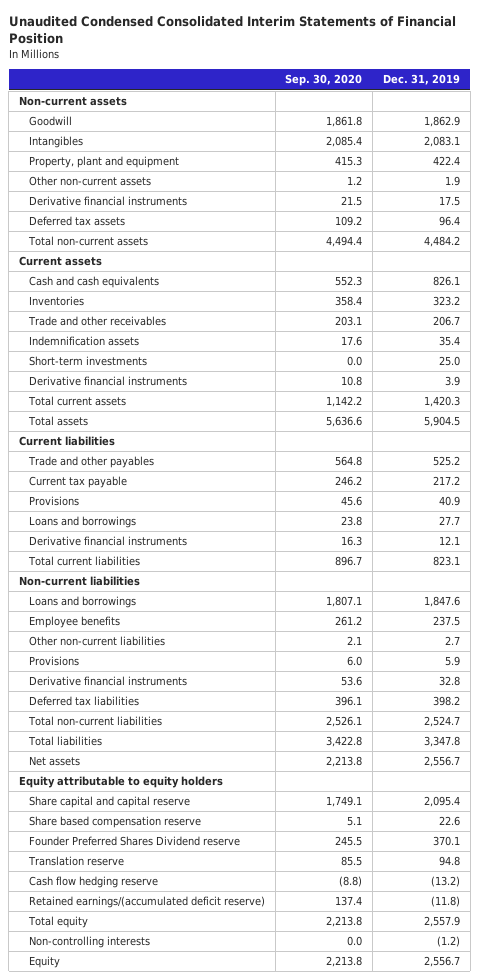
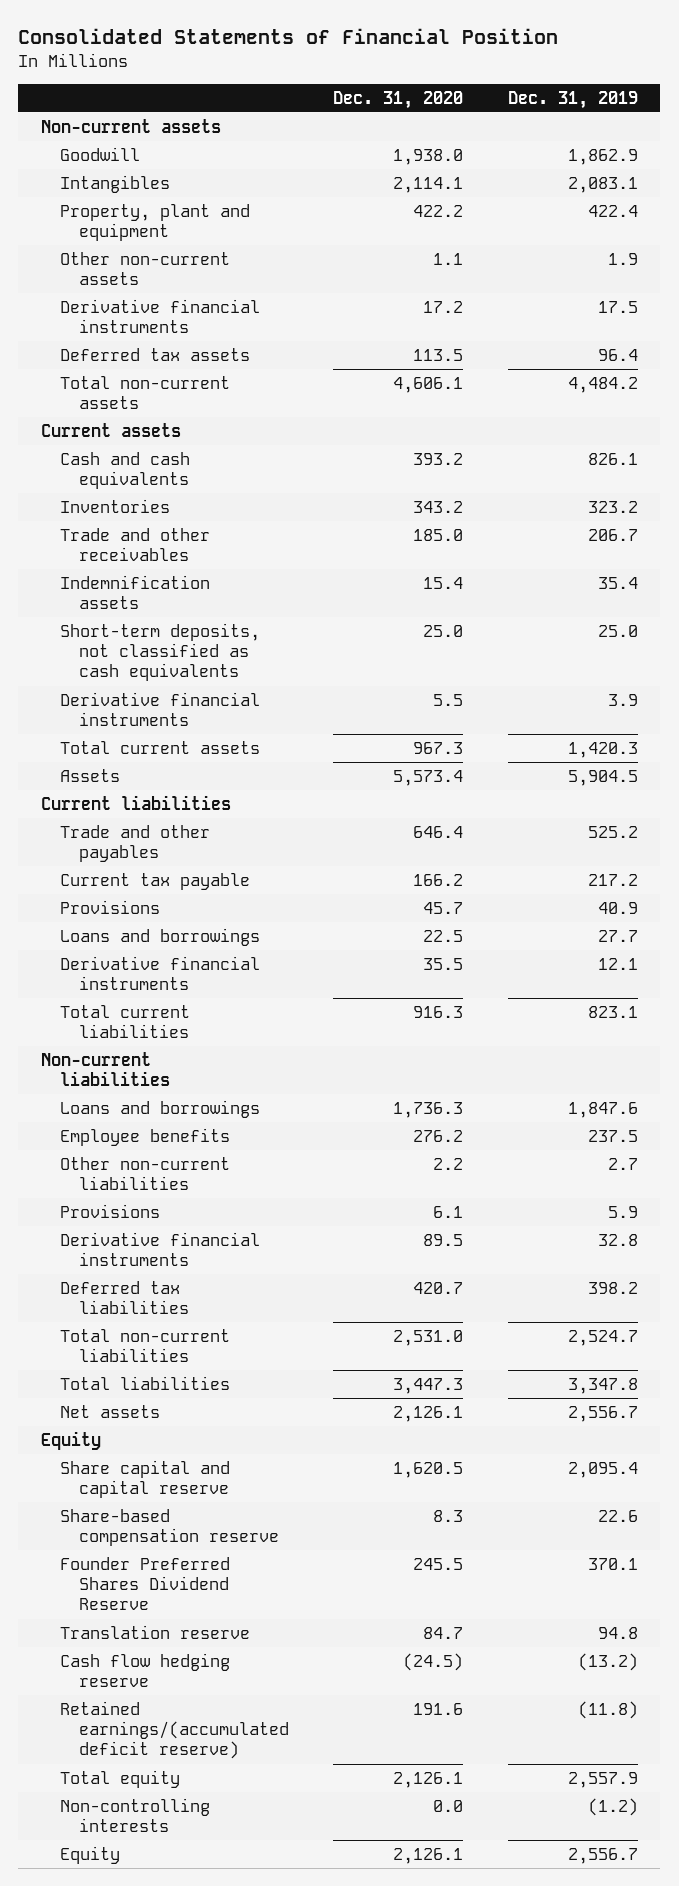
- Unaudited Condensed Consolidated Interim Statements of Financial Position
+ Consolidated Statements of Financial Position
- | Sep. 30, 2020 | Dec. 31, 2019
+ | Dec. 31, 2020 | Dec. 31, 2019
- Short-term investments | 0.0 | 25.0
+ Short-term deposits, not classified as cash equivalents | 25.0 | 25.0
- Total assets | 5,636.6 | 5,904.5
+ Assets | 5,573.4 | 5,904.5
- Equity attributable to equity holders
+ Equity
- Share based compensation reserve | 5.1 | 22.6
- Founder Preferred Shares Dividend reserve | 245.5 | 370.1
+ Share-based compensation reserve | 8.3 | 22.6
+ Founder Preferred Shares Dividend Reserve | 245.5 | 370.1

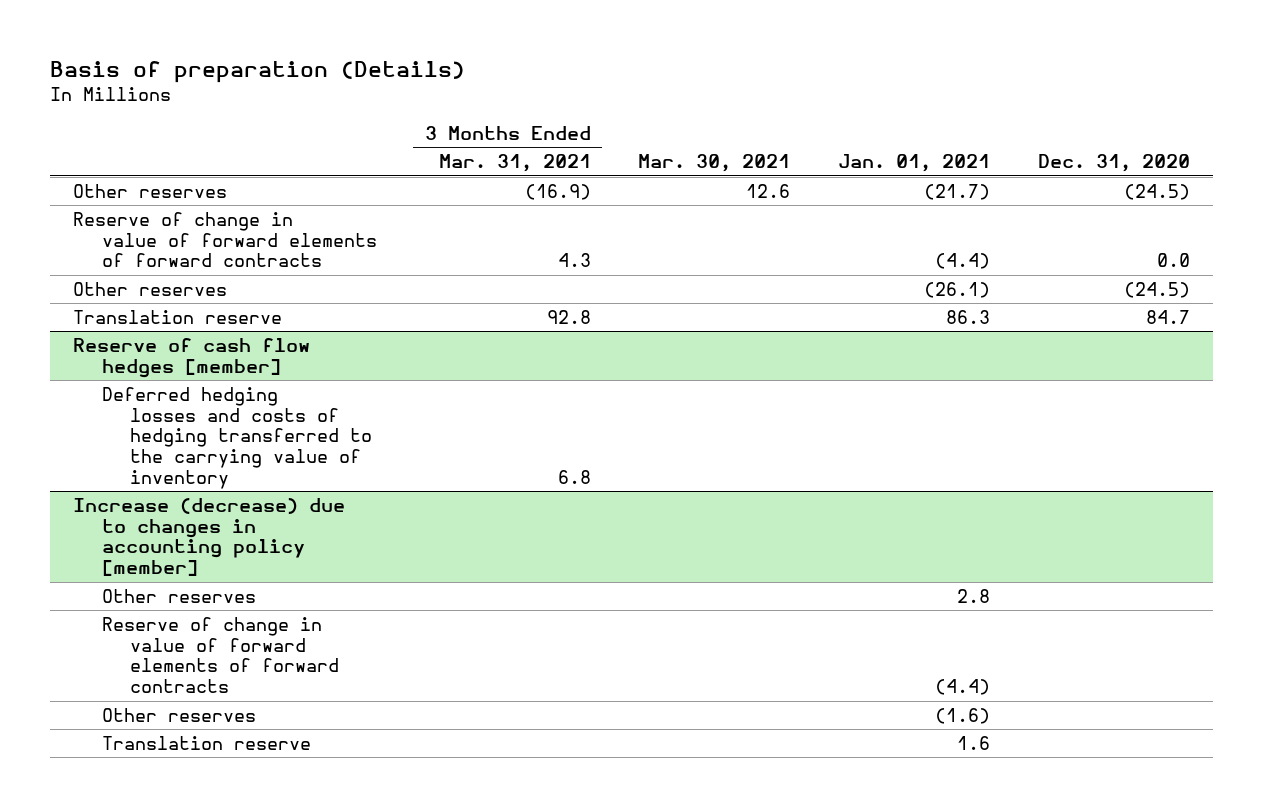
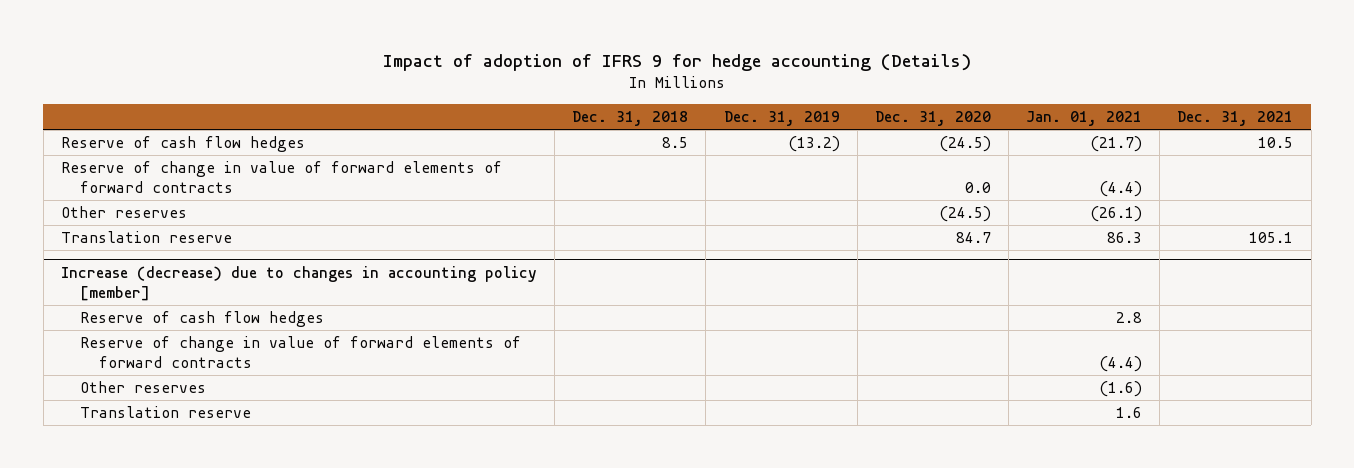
- Basis of preparation (Details)
+ Impact of adoption of IFRS 9 for hedge accounting (Details)
- | 3 Months Ended Mar. 31, 2021 | Mar. 30, 2021 | Jan. 01, 2021 | Dec. 31, 2020
+ | Dec. 31, 2018 | Dec. 31, 2019 | Dec. 31, 2020 | Jan. 01, 2021 | Dec. 31, 2021
- Other reserves | (16.9) | 12.6 | (21.7) | (24.5)
+ Reserve of cash flow hedges | 8.5 | (13.2) | (24.5) | (21.7) | 10.5
- Reserve of cash flow hedges [member]
- Deferred hedging losses and costs of hedging transferred to the carrying value of inventory | 6.8 | | |
@ Increase (decrease) due to changes in accounting policy [member]
- Other reserves | | | 2.8 |
+ Reserve of cash flow hedges | | | | 2.8 |

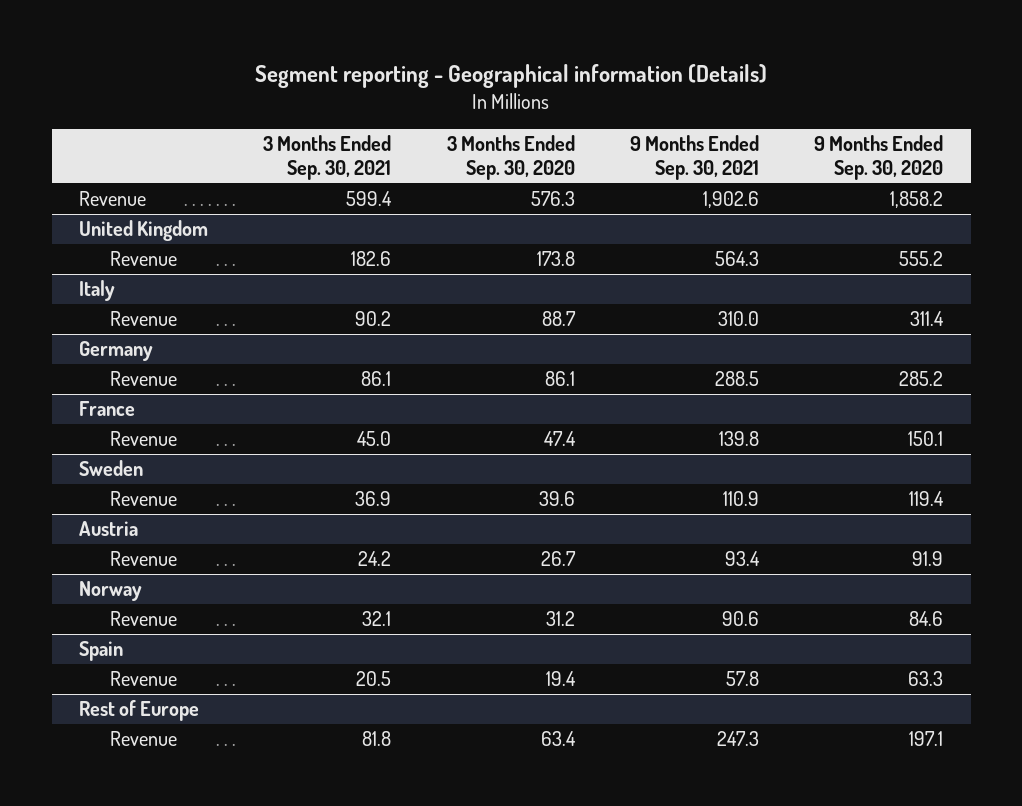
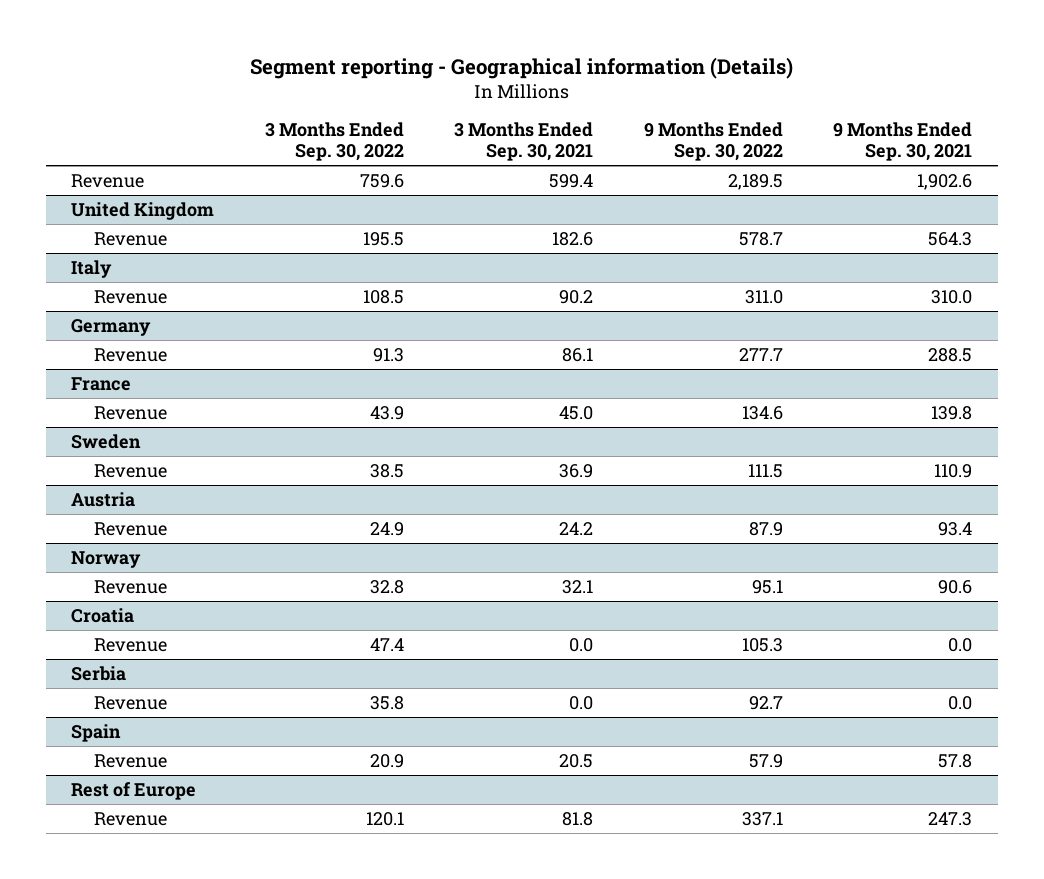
- | 3 Months Ended Sep. 30, 2021 | 3 Months Ended Sep. 30, 2020 | 9 Months Ended Sep. 30, 2021 | 9 Months Ended Sep. 30, 2020
+ | 3 Months Ended Sep. 30, 2022 | 3 Months Ended Sep. 30, 2021 | 9 Months Ended Sep. 30, 2022 | 9 Months Ended Sep. 30, 2021
+ Croatia
+ Revenue | 47.4 | 0.0 | 105.3 | 0.0
+ Serbia
+ Revenue | 35.8 | 0.0 | 92.7 | 0.0

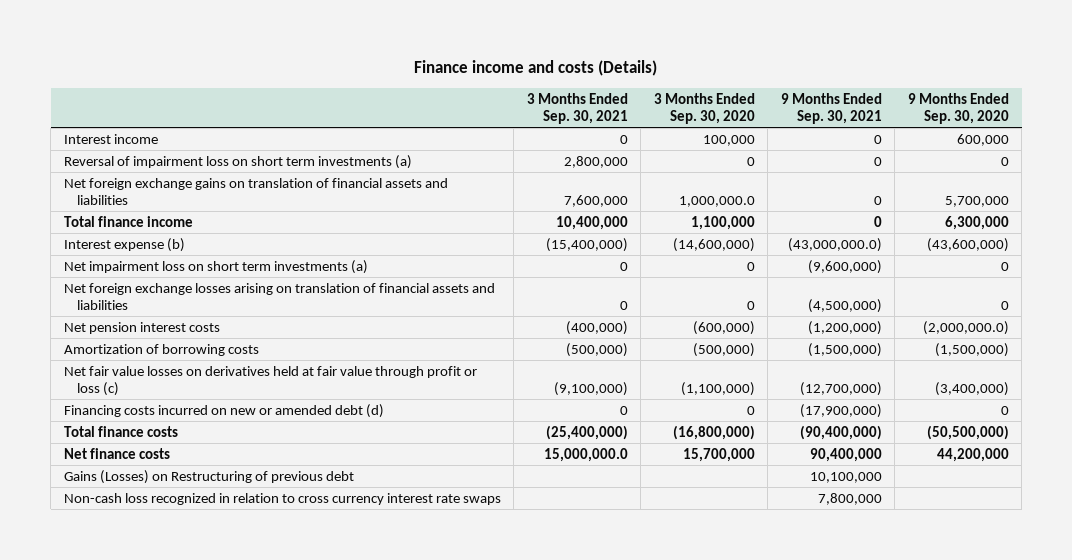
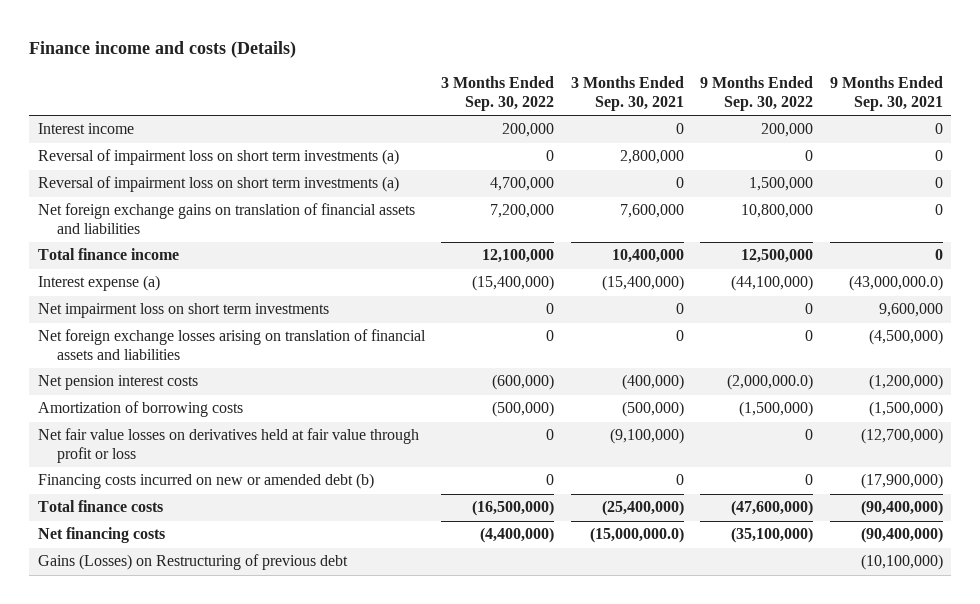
- | 3 Months Ended Sep. 30, 2021 | 3 Months Ended Sep. 30, 2020 | 9 Months Ended Sep. 30, 2021 | 9 Months Ended Sep. 30, 2020
+ | 3 Months Ended Sep. 30, 2022 | 3 Months Ended Sep. 30, 2021 | 9 Months Ended Sep. 30, 2022 | 9 Months Ended Sep. 30, 2021
+ Reversal of impairment loss on short term investments (a) | 4,700,000 | 0 | 1,500,000 | 0
- Interest expense (b) | (15,400,000) | (14,600,000) | (43,000,000.0) | (43,600,000)
- Net impairment loss on short term investments (a) | 0 | 0 | (9,600,000) | 0
+ Interest expense (a) | (15,400,000) | (15,400,000) | (44,100,000) | (43,000,000.0)
+ Net impairment loss on short term investments | 0 | 0 | 0 | 9,600,000
- Net fair value losses on derivatives held at fair value through profit or loss (c) | (9,100,000) | (1,100,000) | (12,700,000) | (3,400,000)
- Financing costs incurred on new or amended debt (d) | 0 | 0 | (17,900,000) | 0
+ Net fair value losses on derivatives held at fair value through profit or loss | 0 | (9,100,000) | 0 | (12,700,000)
+ Financing costs incurred on new or amended debt (b) | 0 | 0 | 0 | (17,900,000)
- Net finance costs | 15,000,000.0 | 15,700,000 | 90,400,000 | 44,200,000
- Gains (Losses) on Restructuring of previous debt | | | 10,100,000 |
- Non-cash loss recognized in relation to cross currency interest rate swaps | | | 7,800,000 |
+ Net financing costs | (4,400,000) | (15,000,000.0) | (35,100,000) | (90,400,000)
+ Gains (Losses) on Restructuring of previous debt | | | | (10,100,000)

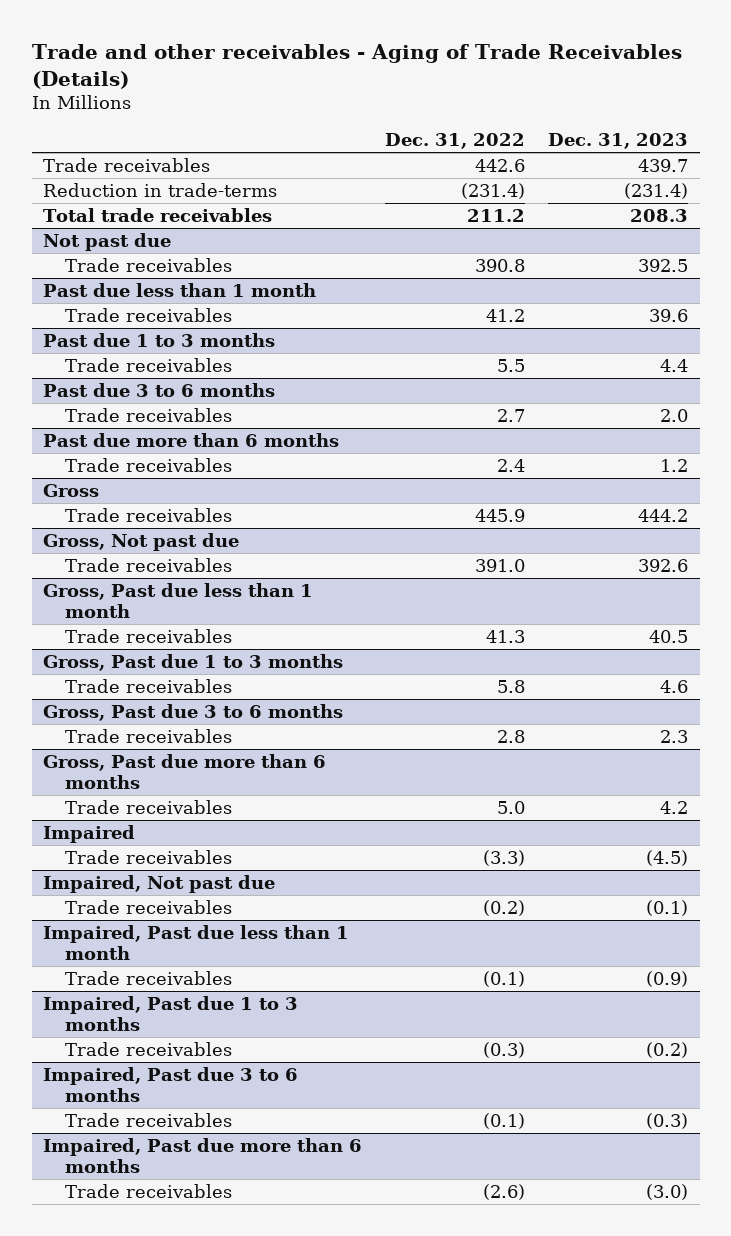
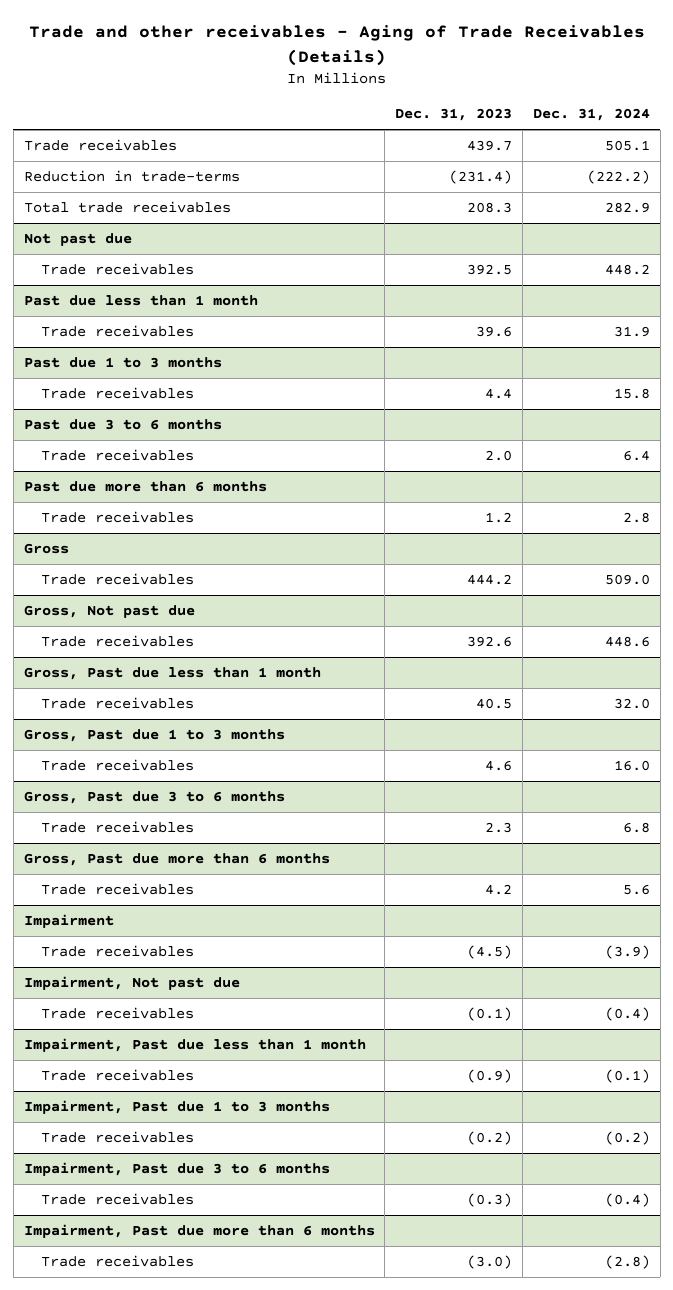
- | Dec. 31, 2022 | Dec. 31, 2023
+ | Dec. 31, 2023 | Dec. 31, 2024
- Impaired
+ Impairment
- Impaired, Not past due
+ Impairment, Not past due
- Impaired, Past due less than 1 month
+ Impairment, Past due less than 1 month
- Impaired, Past due 1 to 3 months
+ Impairment, Past due 1 to 3 months
- Impaired, Past due 3 to 6 months
+ Impairment, Past due 3 to 6 months
- Impaired, Past due more than 6 months
+ Impairment, Past due more than 6 months

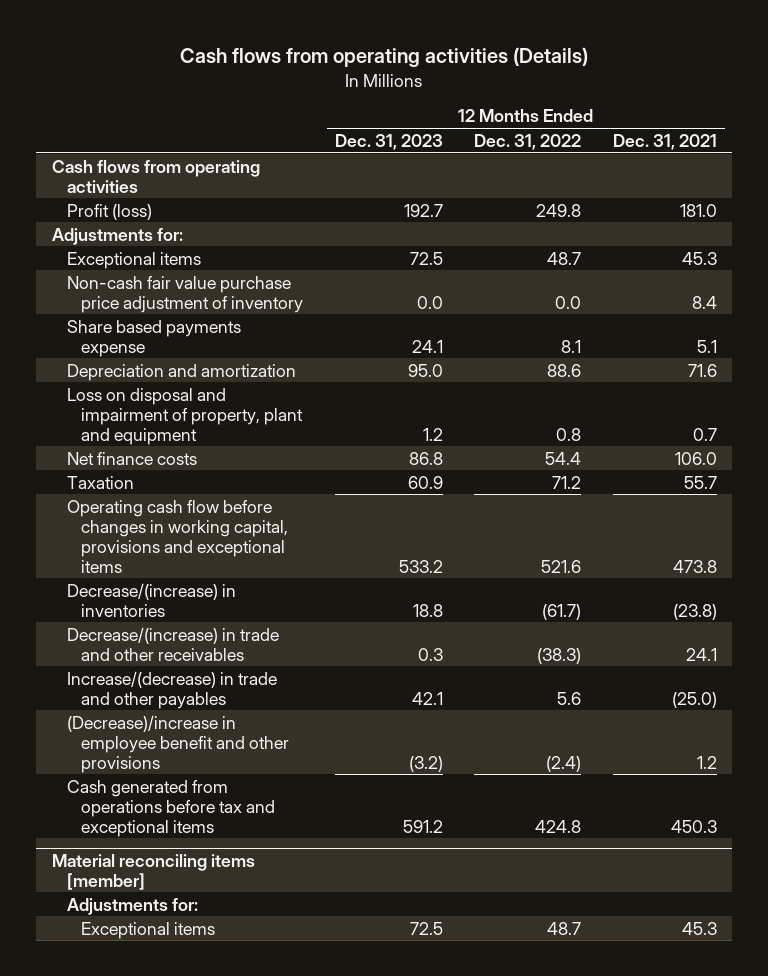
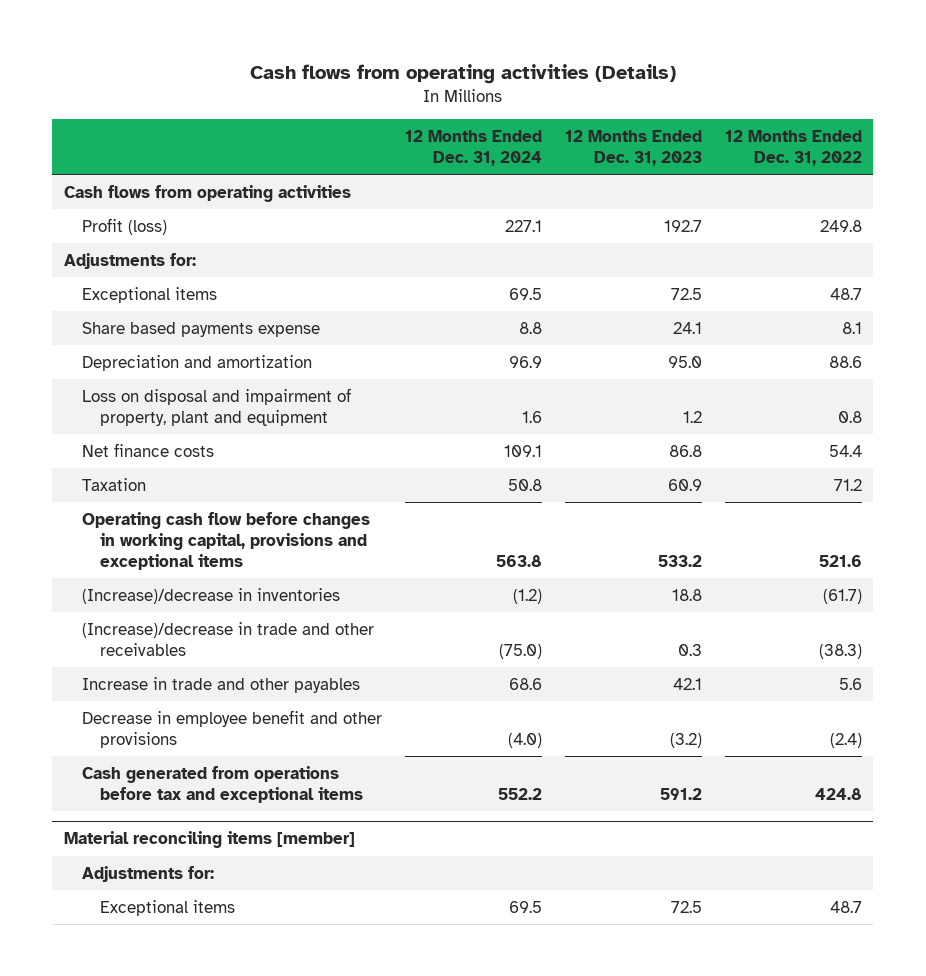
- | 12 Months Ended Dec. 31, 2023 | 12 Months Ended Dec. 31, 2022 | 12 Months Ended Dec. 31, 2021
+ | 12 Months Ended Dec. 31, 2024 | 12 Months Ended Dec. 31, 2023 | 12 Months Ended Dec. 31, 2022
- Non-cash fair value purchase price adjustment of inventory | 0.0 | 0.0 | 8.4
- Decrease/(increase) in inventories | 18.8 | (61.7) | (23.8)
- Decrease/(increase) in trade and other receivables | 0.3 | (38.3) | 24.1
- Increase/(decrease) in trade and other payables | 42.1 | 5.6 | (25.0)
- (Decrease)/increase in employee benefit and other provisions | (3.2) | (2.4) | 1.2
+ (Increase)/decrease in inventories | (1.2) | 18.8 | (61.7)
+ (Increase)/decrease in trade and other receivables | (75.0) | 0.3 | (38.3)
+ Increase in trade and other payables | 68.6 | 42.1 | 5.6
+ Decrease in employee benefit and other provisions | (4.0) | (3.2) | (2.4)

